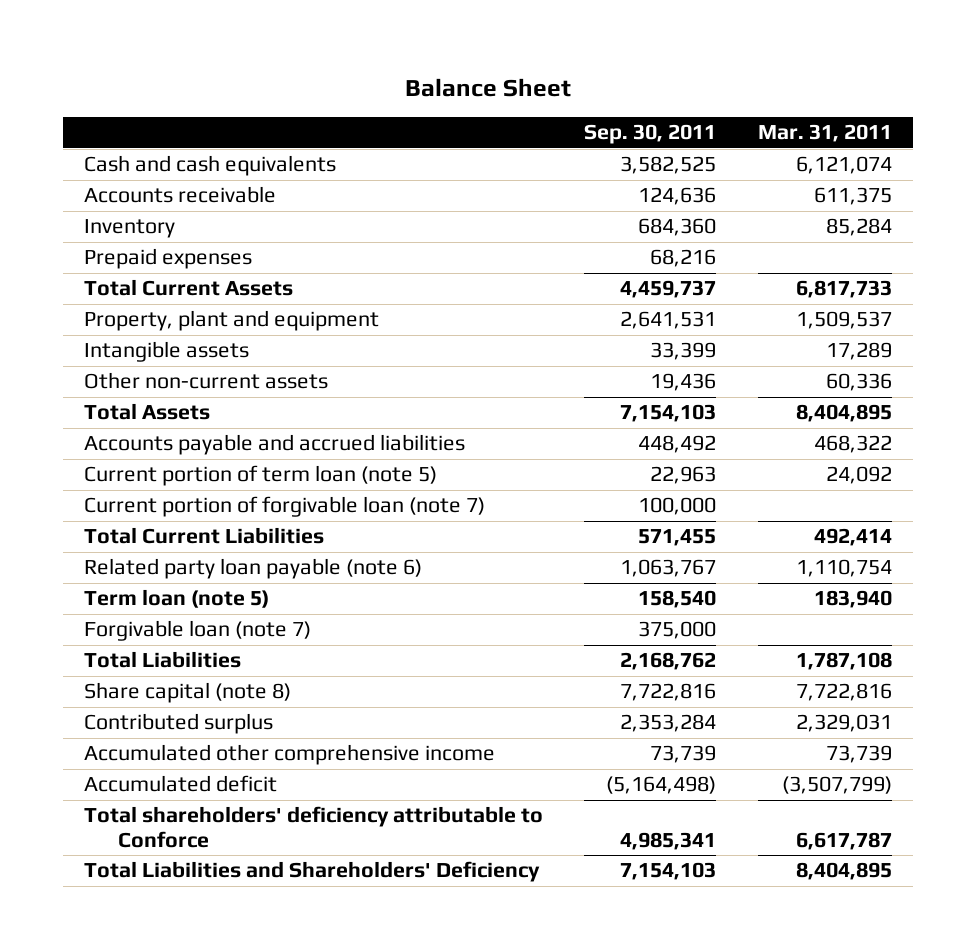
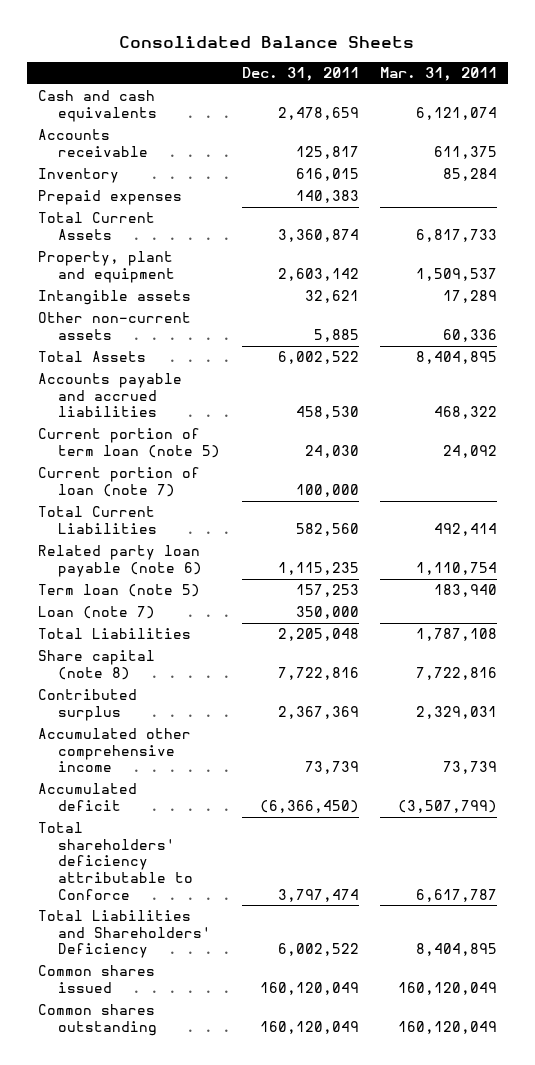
- Balance Sheet
+ Consolidated Balance Sheets
- | Sep. 30, 2011 | Mar. 31, 2011
+ | Dec. 31, 2011 | Mar. 31, 2011
- Current portion of forgivable loan (note 7) | 100,000 |
+ Current portion of loan (note 7) | 100,000 |
- Forgivable loan (note 7) | 375,000 |
+ Loan (note 7) | 350,000 |
+ Common shares issued | 160,120,049 | 160,120,049
+ Common shares outstanding | 160,120,049 | 160,120,049

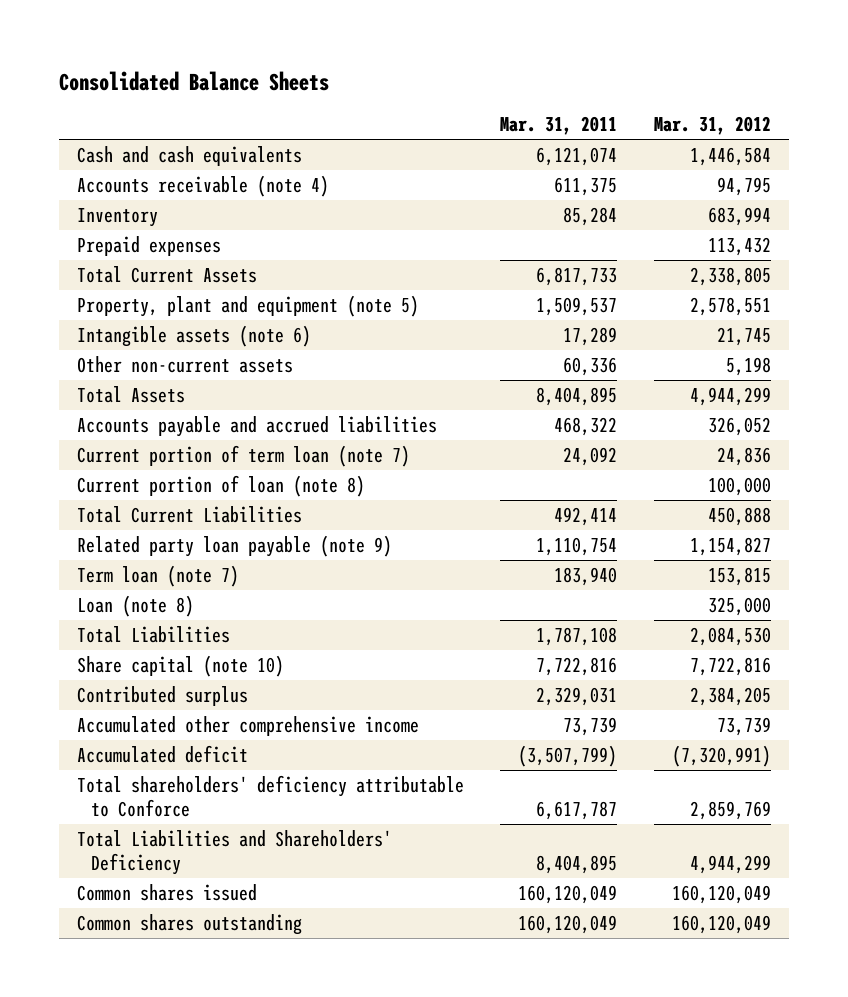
- | Dec. 31, 2011 | Mar. 31, 2011
+ | Mar. 31, 2011 | Mar. 31, 2012
- Accounts receivable | 125,817 | 611,375
+ Accounts receivable (note 4) | 611,375 | 94,795
- Property, plant and equipment | 2,603,142 | 1,509,537
- Intangible assets | 32,621 | 17,289
+ Property, plant and equipment (note 5) | 1,509,537 | 2,578,551
+ Intangible assets (note 6) | 17,289 | 21,745
- Current portion of term loan (note 5) | 24,030 | 24,092
- Current portion of loan (note 7) | 100,000 |
+ Current portion of term loan (note 7) | 24,092 | 24,836
+ Current portion of loan (note 8) | | 100,000
- Related party loan payable (note 6) | 1,115,235 | 1,110,754
- Term loan (note 5) | 157,253 | 183,940
- Loan (note 7) | 350,000 |
+ Related party loan payable (note 9) | 1,110,754 | 1,154,827
+ Term loan (note 7) | 183,940 | 153,815
+ Loan (note 8) | | 325,000
- Share capital (note 8) | 7,722,816 | 7,722,816
+ Share capital (note 10) | 7,722,816 | 7,722,816

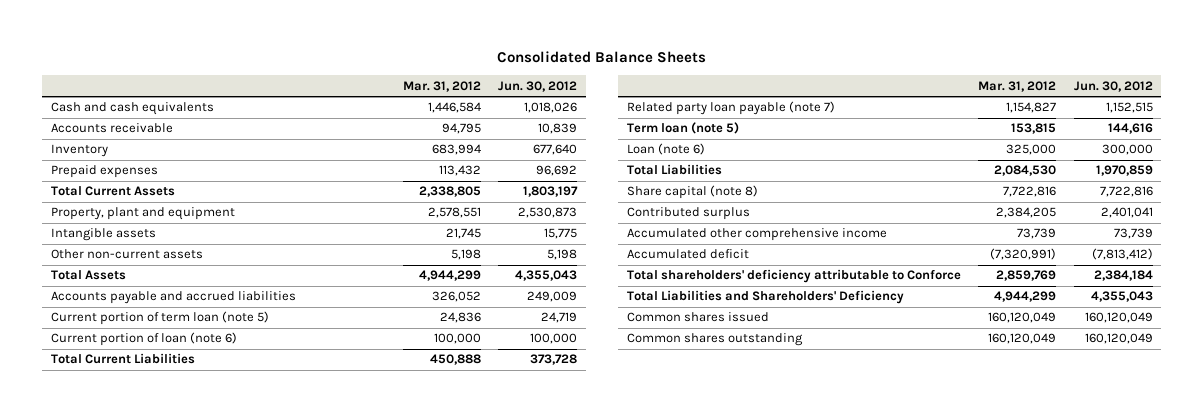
- | Mar. 31, 2011 | Mar. 31, 2012
+ | Mar. 31, 2012 | Jun. 30, 2012
- Accounts receivable (note 4) | 611,375 | 94,795
+ Accounts receivable | 94,795 | 10,839
- Property, plant and equipment (note 5) | 1,509,537 | 2,578,551
- Intangible assets (note 6) | 17,289 | 21,745
+ Property, plant and equipment | 2,578,551 | 2,530,873
+ Intangible assets | 21,745 | 15,775
- Current portion of term loan (note 7) | 24,092 | 24,836
- Current portion of loan (note 8) | | 100,000
+ Current portion of term loan (note 5) | 24,836 | 24,719
+ Current portion of loan (note 6) | 100,000 | 100,000
- Related party loan payable (note 9) | 1,110,754 | 1,154,827
- Term loan (note 7) | 183,940 | 153,815
- Loan (note 8) | | 325,000
+ Related party loan payable (note 7) | 1,154,827 | 1,152,515
+ Term loan (note 5) | 153,815 | 144,616
+ Loan (note 6) | 325,000 | 300,000
- Share capital (note 10) | 7,722,816 | 7,722,816
+ Share capital (note 8) | 7,722,816 | 7,722,816

